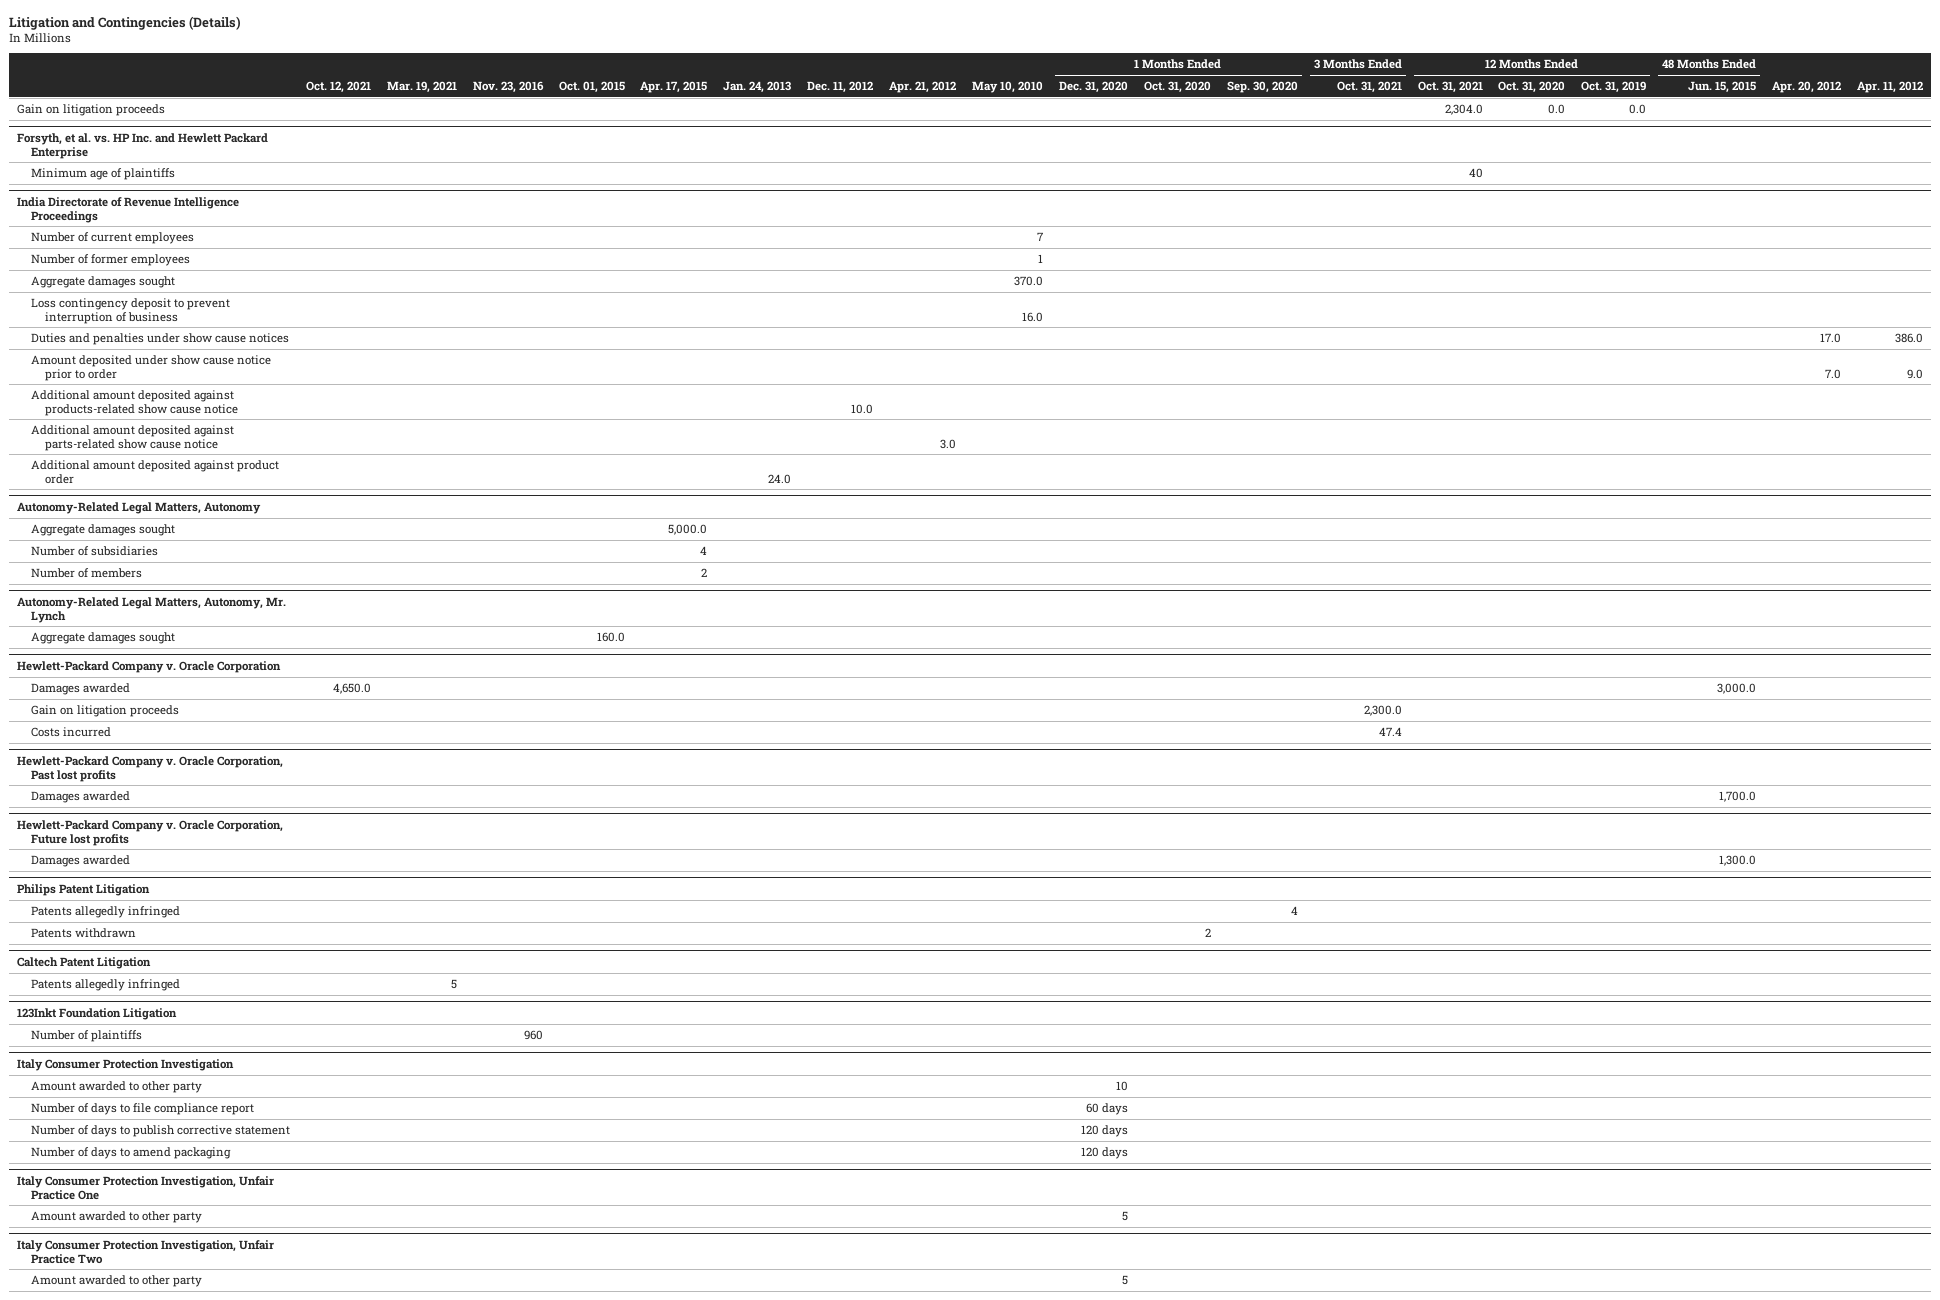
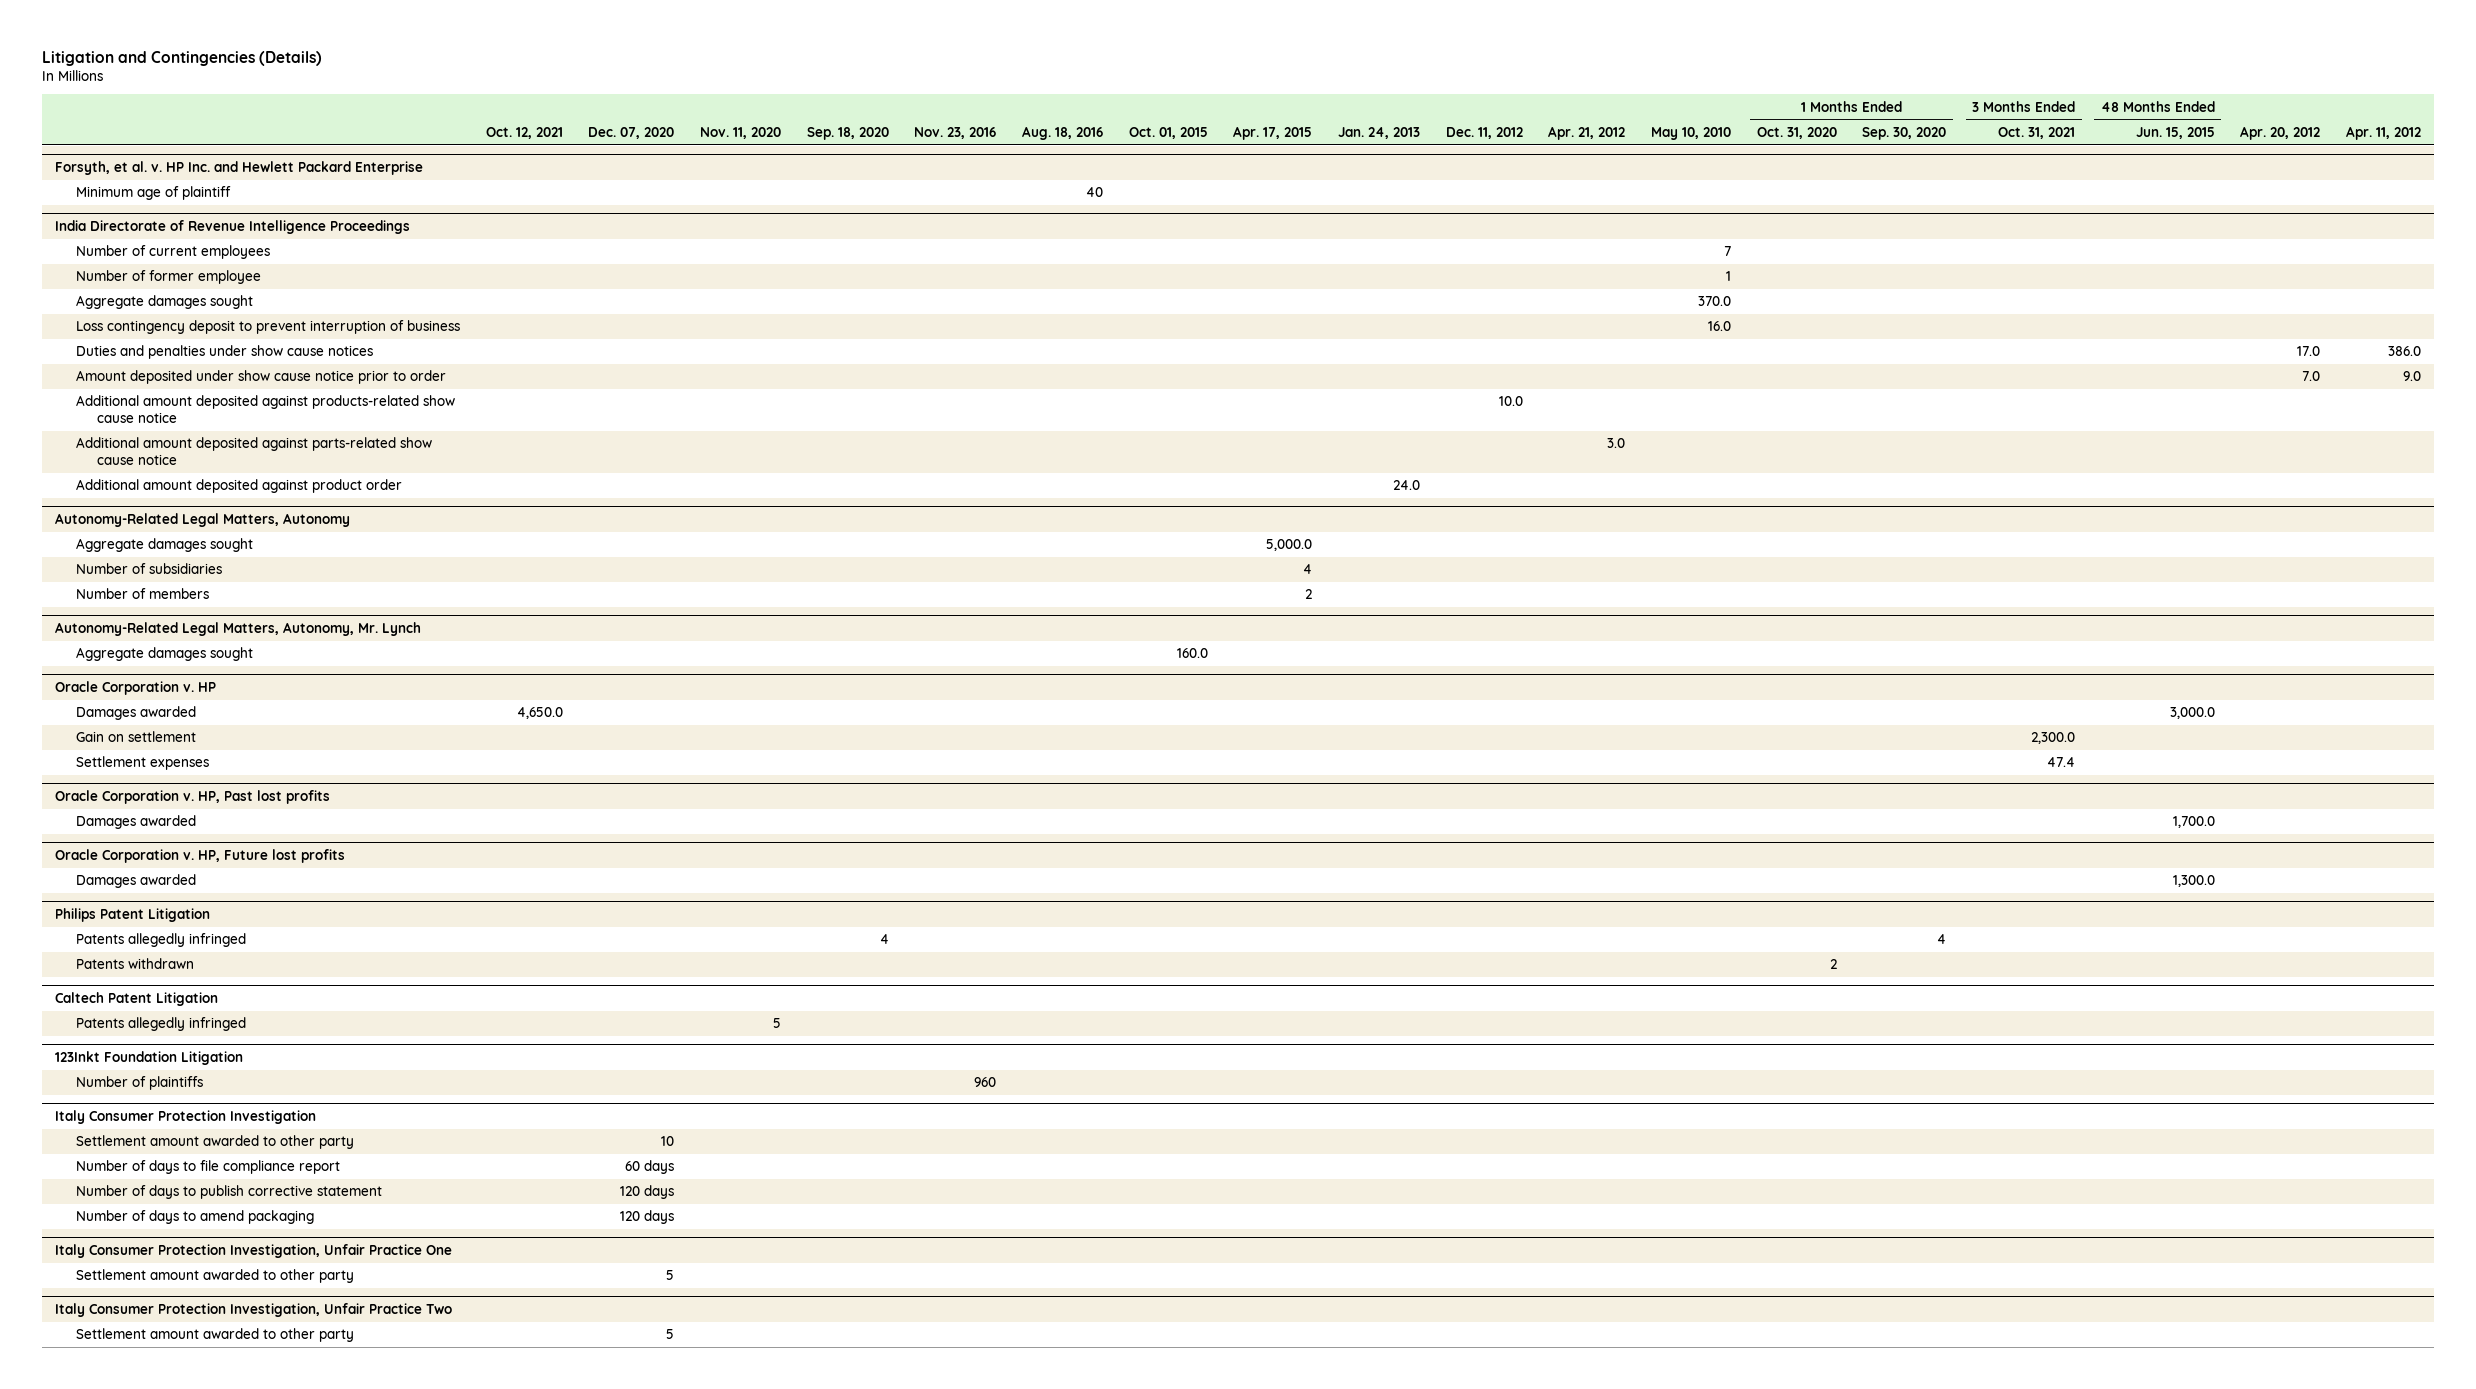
- | Oct. 12, 2021 | Mar. 19, 2021 | Nov. 23, 2016 | Oct. 01, 2015 | Apr. 17, 2015 | Jan. 24, 2013 | Dec. 11, 2012 | Apr. 21, 2012 | May 10, 2010 | 1 Months Ended Dec. 31, 2020 | 1 Months Ended Oct. 31, 2020 | 1 Months Ended Sep. 30, 2020 | 3 Months Ended Oct. 31, 2021 | 12 Months Ended Oct. 31, 2021 | 12 Months Ended Oct. 31, 2020 | 12 Months Ended Oct. 31, 2019 | 48 Months Ended Jun. 15, 2015 | Apr. 20, 2012 | Apr. 11, 2012
+ | Oct. 12, 2021 | Dec. 07, 2020 | Nov. 11, 2020 | Sep. 18, 2020 | Nov. 23, 2016 | Aug. 18, 2016 | Oct. 01, 2015 | Apr. 17, 2015 | Jan. 24, 2013 | Dec. 11, 2012 | Apr. 21, 2012 | May 10, 2010 | 1 Months Ended Oct. 31, 2020 | 1 Months Ended Sep. 30, 2020 | 3 Months Ended Oct. 31, 2021 | 48 Months Ended Jun. 15, 2015 | Apr. 20, 2012 | Apr. 11, 2012
- Gain on litigation proceeds | | | | | | | | | | | | | | 2,304.0 | 0.0 | 0.0 | | |
- Forsyth, et al. vs. HP Inc. and Hewlett Packard Enterprise
- Minimum age of plaintiffs | | | | | | | | | | | | | | 40 | | | | |
+ Forsyth, et al. v. HP Inc. and Hewlett Packard Enterprise
+ Minimum age of plaintiff | | | | | | 40 | | | | | | | | | | | |
@ India Directorate of Revenue Intelligence Proceedings
- Number of former employees | | | | | | | | | 1 | | | | | | | | | |
+ Number of former employee | | | | | | | | | | | | 1 | | | | | |
- Hewlett-Packard Company v. Oracle Corporation
+ Oracle Corporation v. HP
- Gain on litigation proceeds | | | | | | | | | | | | | 2,300.0 | | | | | |
- Costs incurred | | | | | | | | | | | | | 47.4 | | | | | |
- Hewlett-Packard Company v. Oracle Corporation, Past lost profits
+ Gain on settlement | | | | | | | | | | | | | | | 2,300.0 | | |
+ Settlement expenses | | | | | | | | | | | | | | | 47.4 | | |
+ Oracle Corporation v. HP, Past lost profits
- Hewlett-Packard Company v. Oracle Corporation, Future lost profits
+ Oracle Corporation v. HP, Future lost profits
@ Italy Consumer Protection Investigation
- Amount awarded to other party | | | | | | | | | | 10 | | | | | | | | |
+ Settlement amount awarded to other party | | 10 | | | | | | | | | | | | | | | |
@ Italy Consumer Protection Investigation, Unfair Practice One
- Amount awarded to other party | | | | | | | | | | 5 | | | | | | | | |
+ Settlement amount awarded to other party | | 5 | | | | | | | | | | | | | | | |
@ Italy Consumer Protection Investigation, Unfair Practice Two
- Amount awarded to other party | | | | | | | | | | 5 | | | | | | | | |
+ Settlement amount awarded to other party | | 5 | | | | | | | | | | | | | | | |

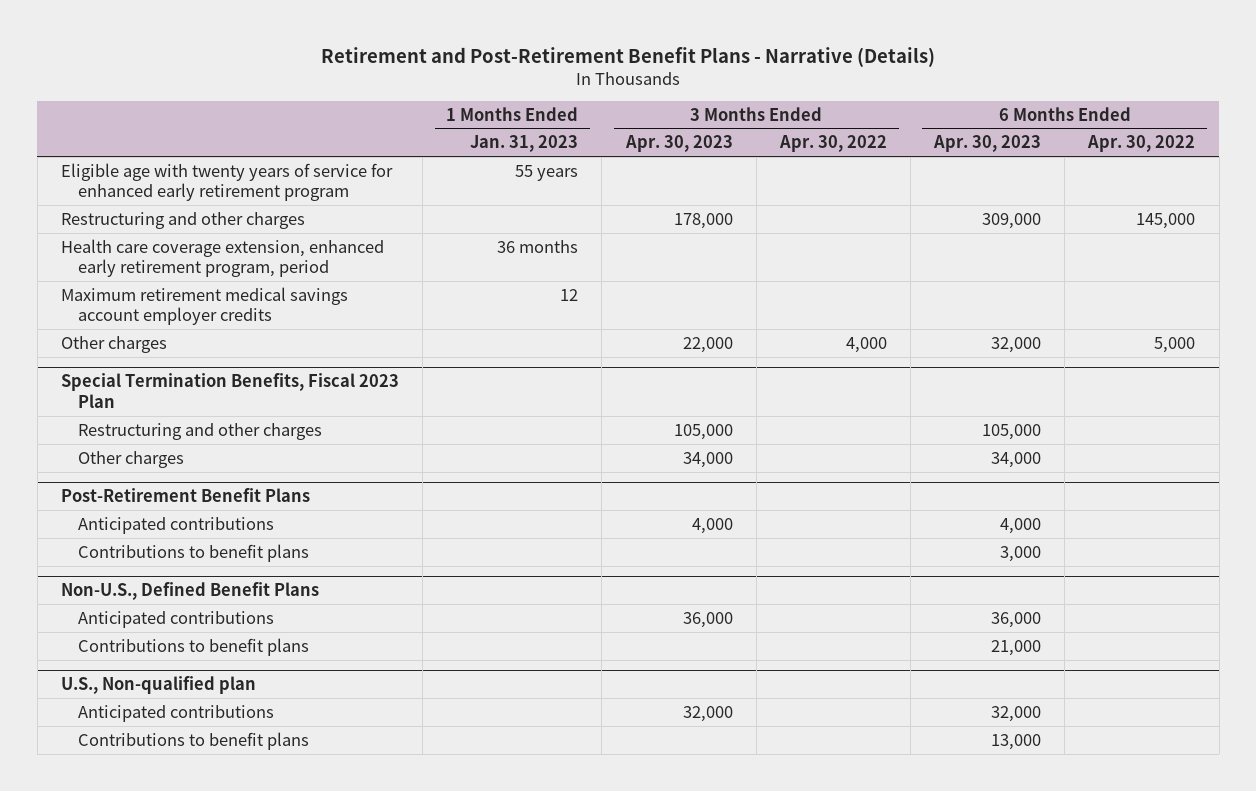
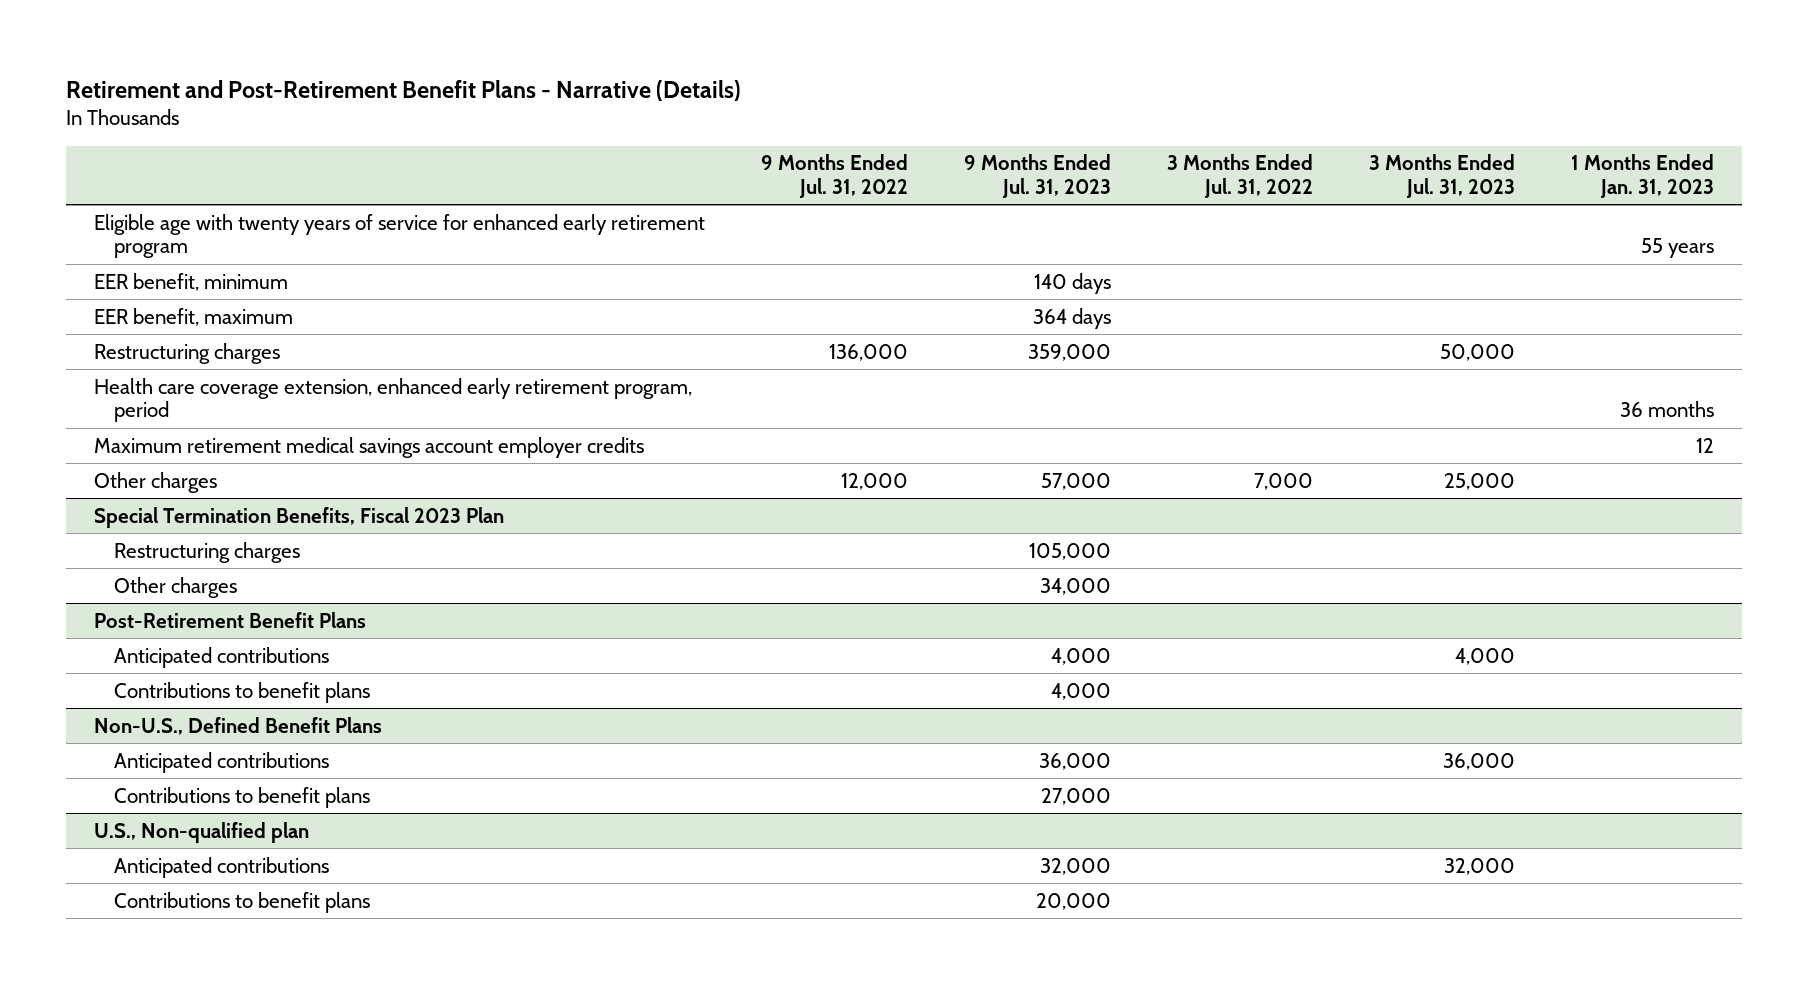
- | 1 Months Ended Jan. 31, 2023 | 3 Months Ended Apr. 30, 2023 | 3 Months Ended Apr. 30, 2022 | 6 Months Ended Apr. 30, 2023 | 6 Months Ended Apr. 30, 2022
+ | 9 Months Ended Jul. 31, 2022 | 9 Months Ended Jul. 31, 2023 | 3 Months Ended Jul. 31, 2022 | 3 Months Ended Jul. 31, 2023 | 1 Months Ended Jan. 31, 2023
- Restructuring and other charges | | 178,000 | | 309,000 | 145,000
+ EER benefit, minimum | | 140 days | | |
+ EER benefit, maximum | | 364 days | | |
+ Restructuring charges | 136,000 | 359,000 | | 50,000 |
@ Special Termination Benefits, Fiscal 2023 Plan
- Restructuring and other charges | | 105,000 | | 105,000 |
+ Restructuring charges | | 105,000 | | |

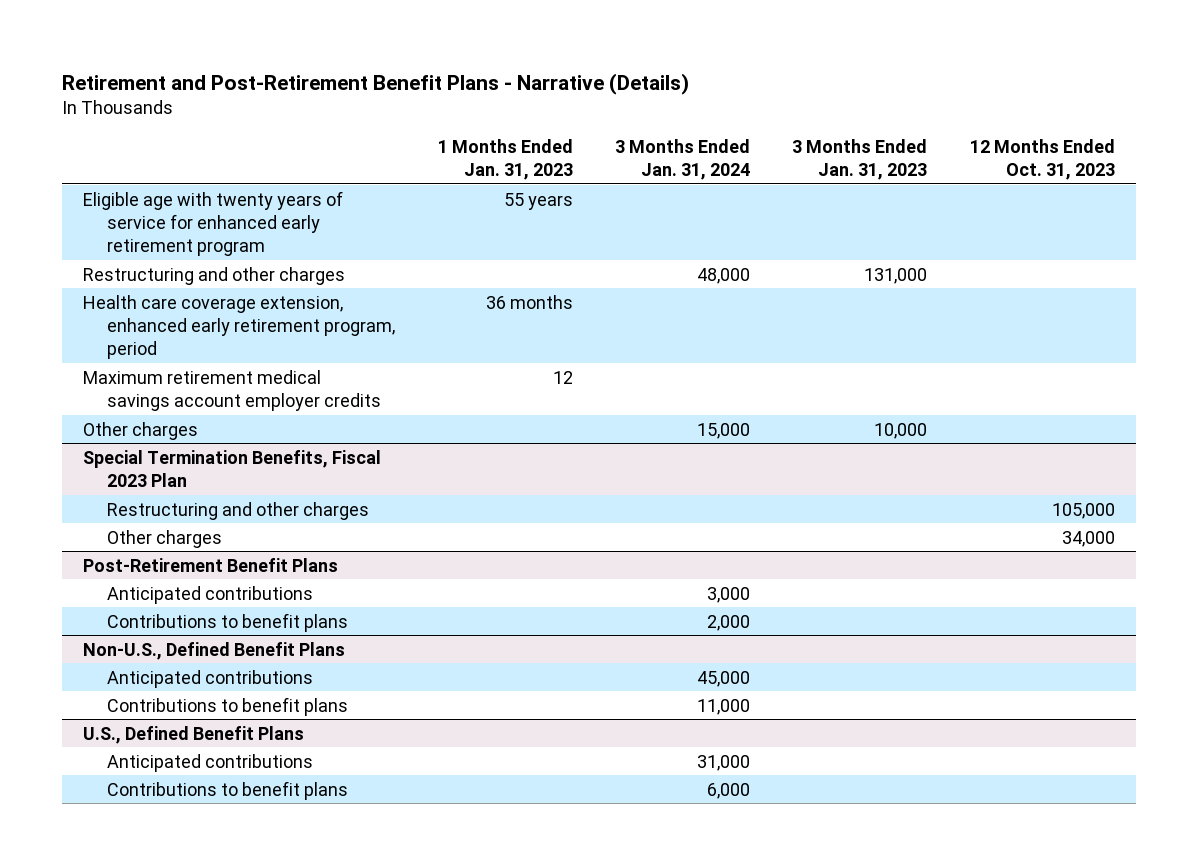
- | 9 Months Ended Jul. 31, 2022 | 9 Months Ended Jul. 31, 2023 | 3 Months Ended Jul. 31, 2022 | 3 Months Ended Jul. 31, 2023 | 1 Months Ended Jan. 31, 2023
+ | 1 Months Ended Jan. 31, 2023 | 3 Months Ended Jan. 31, 2024 | 3 Months Ended Jan. 31, 2023 | 12 Months Ended Oct. 31, 2023
- EER benefit, minimum | | 140 days | | |
- EER benefit, maximum | | 364 days | | |
- Restructuring charges | 136,000 | 359,000 | | 50,000 |
+ Restructuring and other charges | | 48,000 | 131,000 |
@ Special Termination Benefits, Fiscal 2023 Plan
- Restructuring charges | | 105,000 | | |
+ Restructuring and other charges | | | | 105,000
- U.S., Non-qualified plan
- Anticipated contributions | | 32,000 | | 32,000 |
- Contributions to benefit plans | | 20,000 | | |
+ U.S., Defined Benefit Plans
+ Anticipated contributions | | 31,000 | |
+ Contributions to benefit plans | | 6,000 | |

